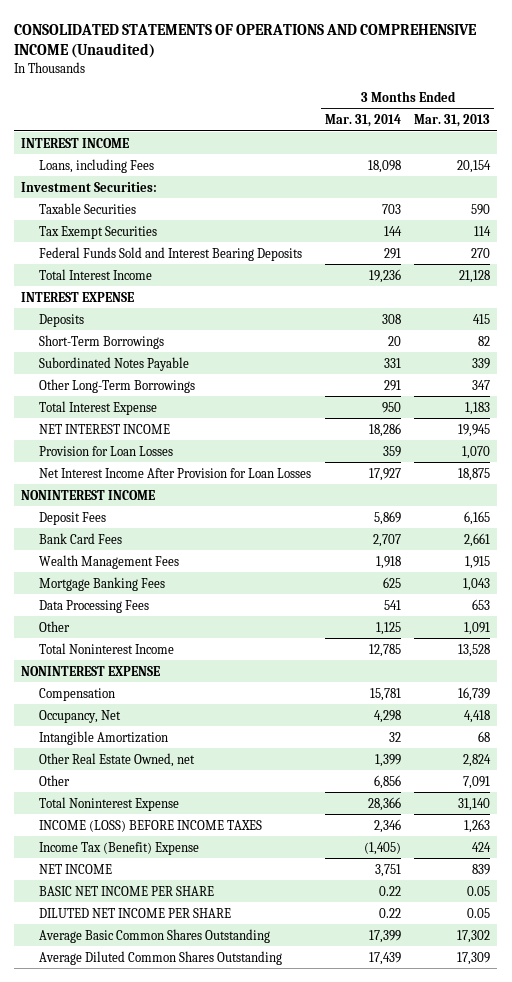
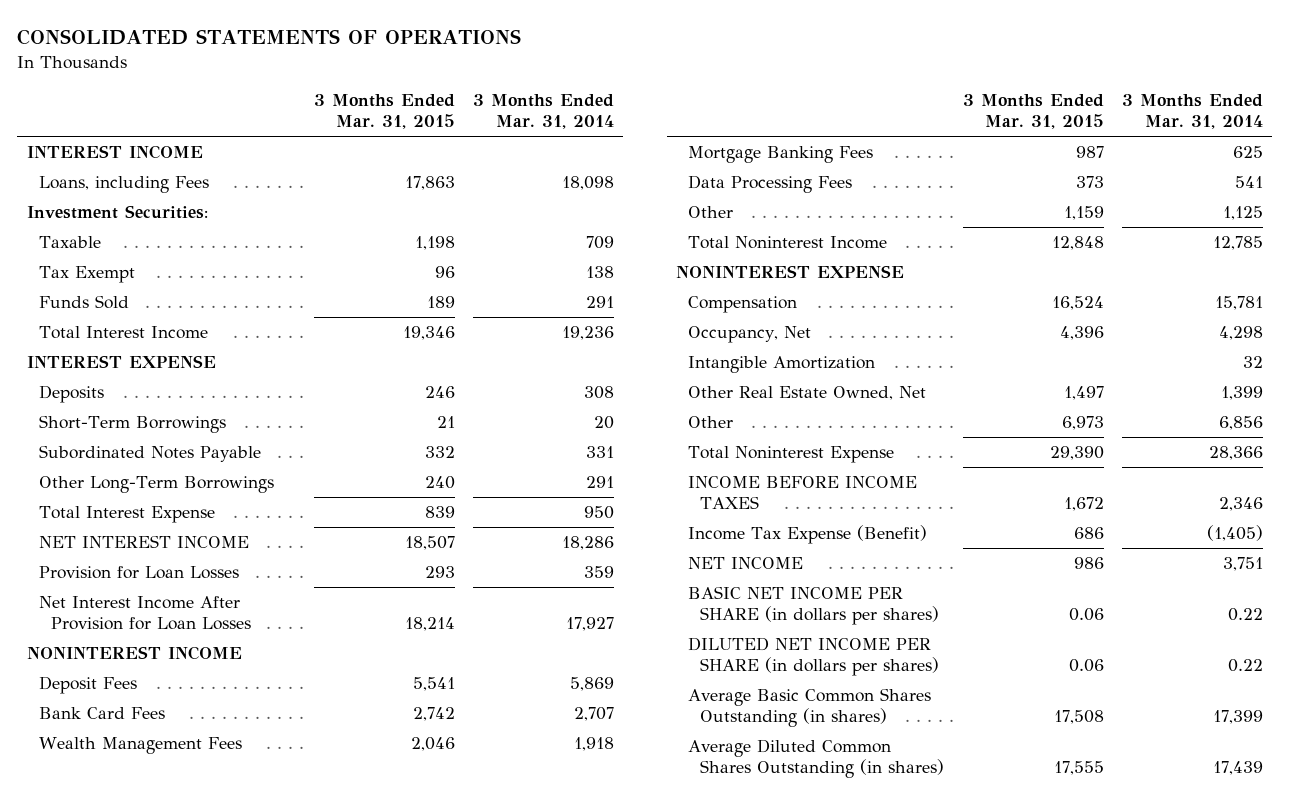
- CONSOLIDATED STATEMENTS OF OPERATIONS AND COMPREHENSIVE INCOME (Unaudited)
+ CONSOLIDATED STATEMENTS OF OPERATIONS
- | 3 Months Ended Mar. 31, 2014 | 3 Months Ended Mar. 31, 2013
+ | 3 Months Ended Mar. 31, 2015 | 3 Months Ended Mar. 31, 2014
- Taxable Securities | 703 | 590
- Tax Exempt Securities | 144 | 114
- Federal Funds Sold and Interest Bearing Deposits | 291 | 270
+ Taxable | 1,198 | 709
+ Tax Exempt | 96 | 138
+ Funds Sold | 189 | 291
- Other Real Estate Owned, net | 1,399 | 2,824
+ Other Real Estate Owned, Net | 1,497 | 1,399
- INCOME (LOSS) BEFORE INCOME TAXES | 2,346 | 1,263
- Income Tax (Benefit) Expense | (1,405) | 424
+ INCOME BEFORE INCOME TAXES | 1,672 | 2,346
+ Income Tax Expense (Benefit) | 686 | (1,405)
- BASIC NET INCOME PER SHARE | 0.22 | 0.05
- DILUTED NET INCOME PER SHARE | 0.22 | 0.05
- Average Basic Common Shares Outstanding | 17,399 | 17,302
- Average Diluted Common Shares Outstanding | 17,439 | 17,309
+ BASIC NET INCOME PER SHARE (in dollars per shares) | 0.06 | 0.22
+ DILUTED NET INCOME PER SHARE (in dollars per shares) | 0.06 | 0.22
+ Average Basic Common Shares Outstanding (in shares) | 17,508 | 17,399
+ Average Diluted Common Shares Outstanding (in shares) | 17,555 | 17,439

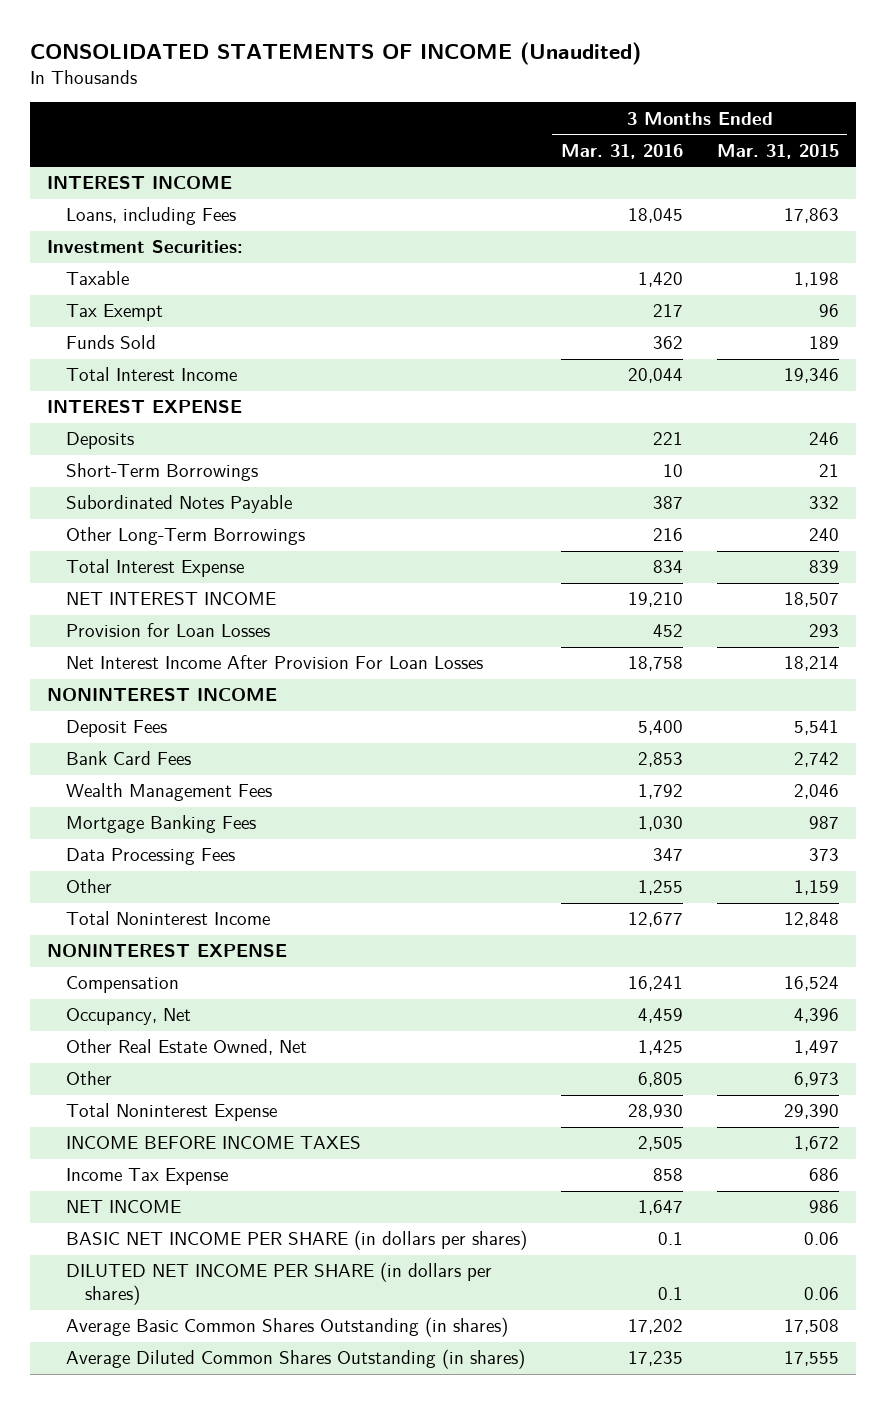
- CONSOLIDATED STATEMENTS OF OPERATIONS
+ CONSOLIDATED STATEMENTS OF INCOME (Unaudited)
- | 3 Months Ended Mar. 31, 2015 | 3 Months Ended Mar. 31, 2014
+ | 3 Months Ended Mar. 31, 2016 | 3 Months Ended Mar. 31, 2015
- Net Interest Income After Provision for Loan Losses | 18,214 | 17,927
+ Net Interest Income After Provision For Loan Losses | 18,758 | 18,214
- Intangible Amortization | | 32
- Income Tax Expense (Benefit) | 686 | (1,405)
+ Income Tax Expense | 858 | 686

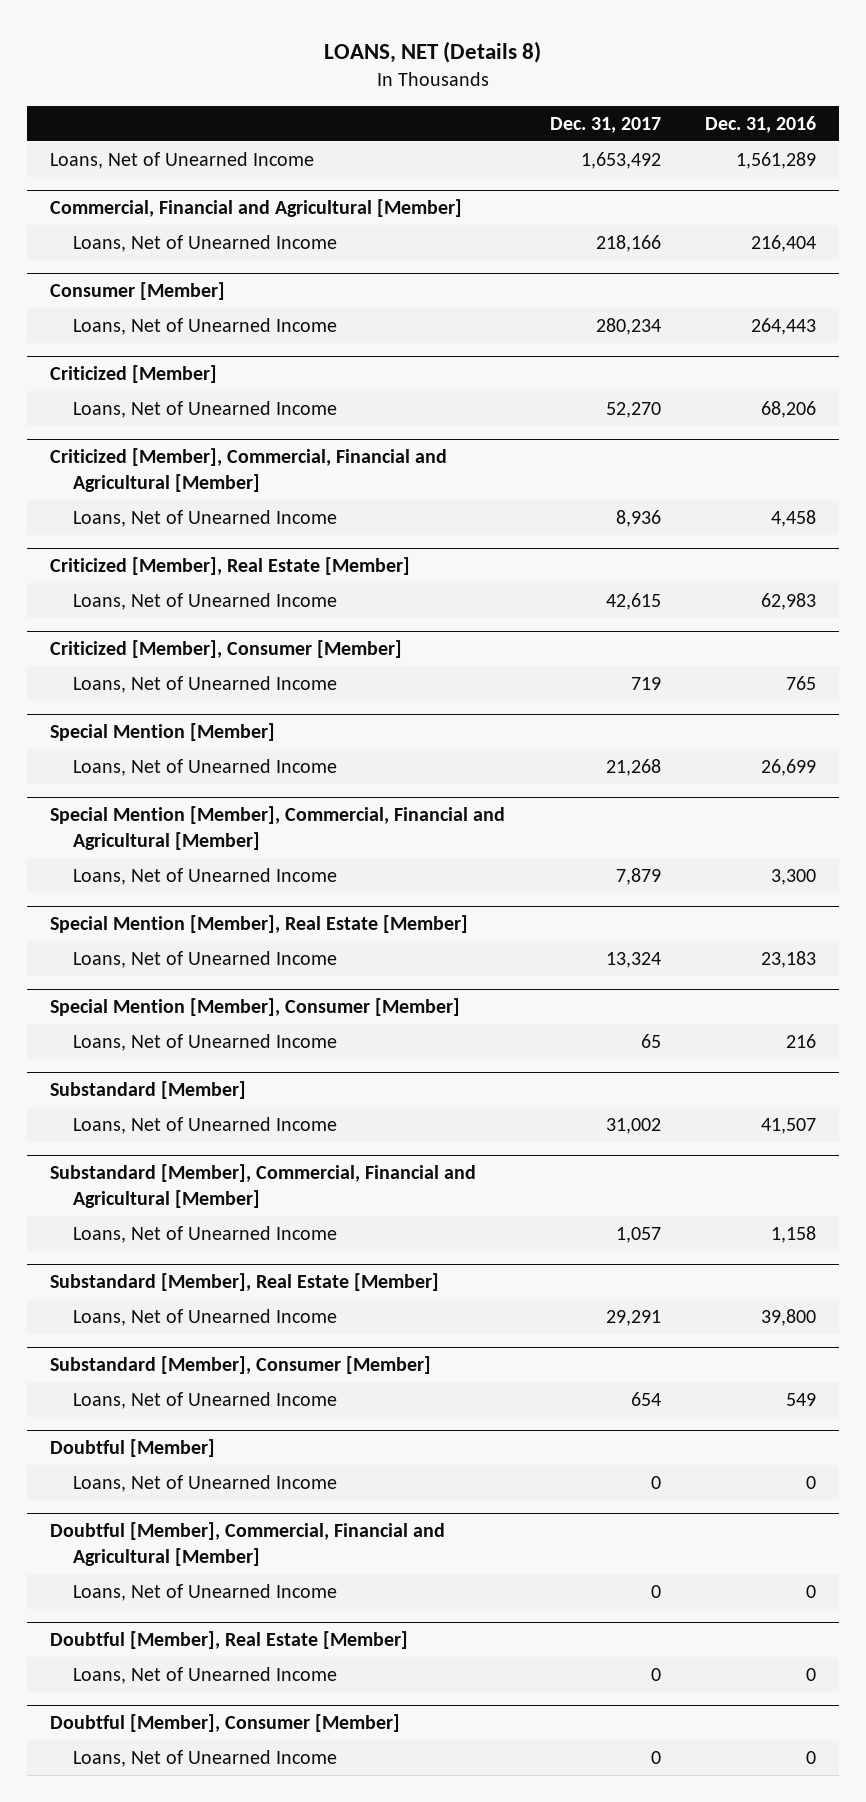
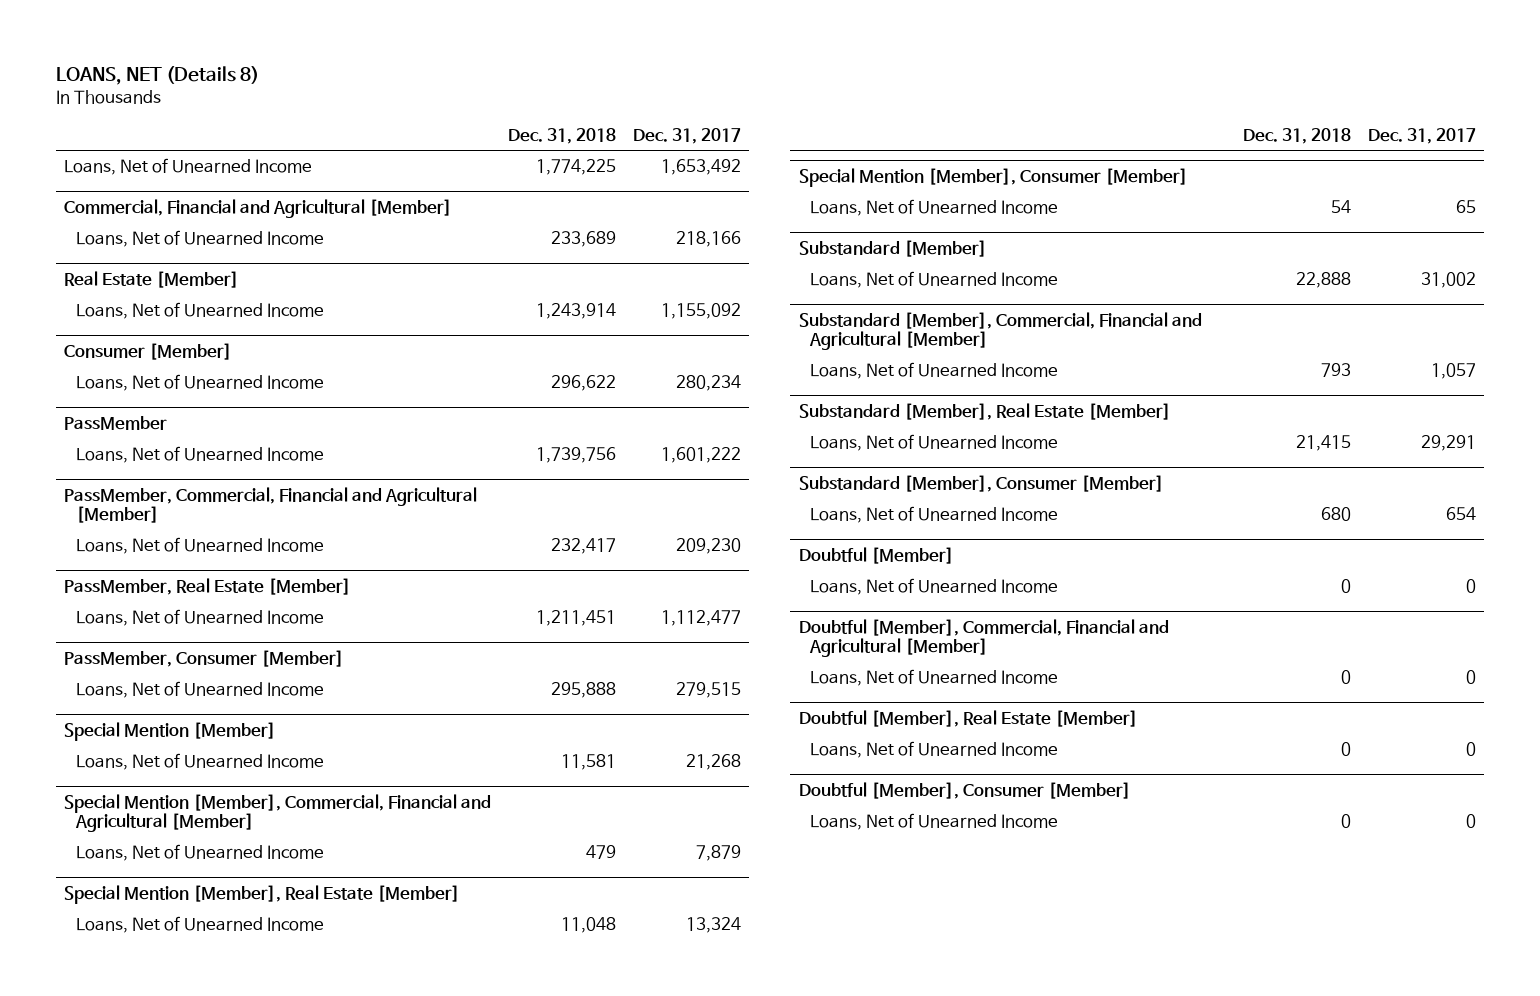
- | Dec. 31, 2017 | Dec. 31, 2016
+ | Dec. 31, 2018 | Dec. 31, 2017
+ Real Estate [Member]
+ Loans, Net of Unearned Income | 1,243,914 | 1,155,092
- Criticized [Member]
- Loans, Net of Unearned Income | 52,270 | 68,206
- Criticized [Member], Commercial, Financial and Agricultural [Member]
- Loans, Net of Unearned Income | 8,936 | 4,458
- Criticized [Member], Real Estate [Member]
- Loans, Net of Unearned Income | 42,615 | 62,983
- Criticized [Member], Consumer [Member]
- Loans, Net of Unearned Income | 719 | 765
+ PassMember
+ Loans, Net of Unearned Income | 1,739,756 | 1,601,222
+ PassMember, Commercial, Financial and Agricultural [Member]
+ Loans, Net of Unearned Income | 232,417 | 209,230
+ PassMember, Real Estate [Member]
+ Loans, Net of Unearned Income | 1,211,451 | 1,112,477
+ PassMember, Consumer [Member]
+ Loans, Net of Unearned Income | 295,888 | 279,515

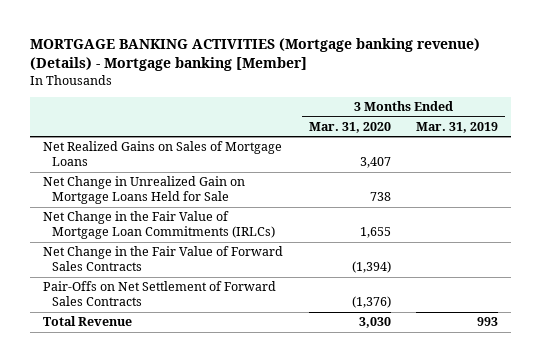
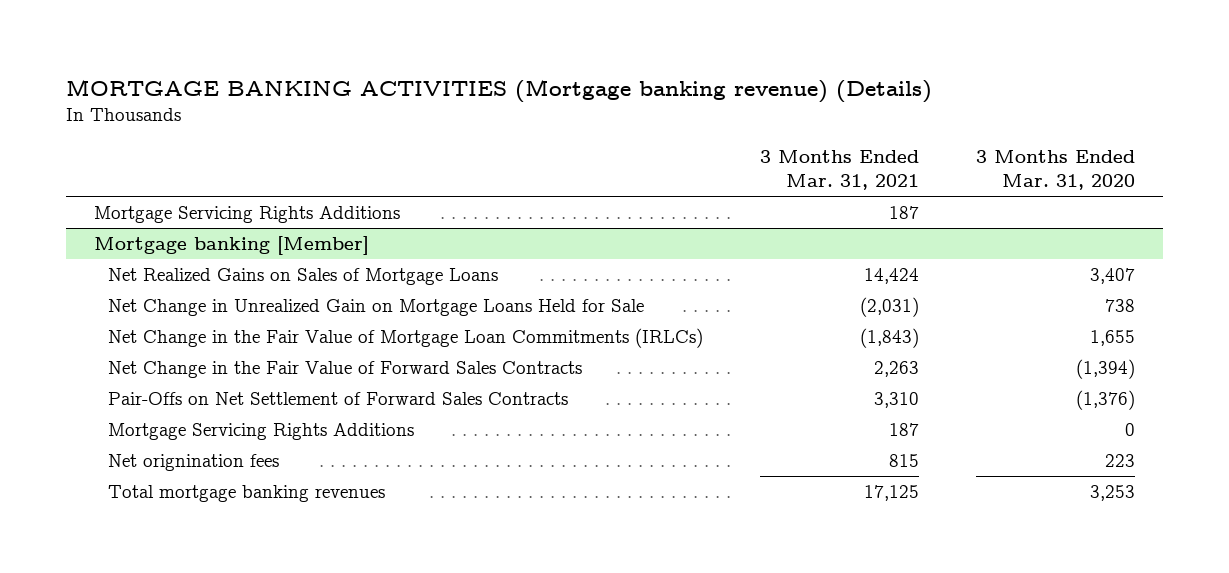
- MORTGAGE BANKING ACTIVITIES (Mortgage banking revenue) (Details) - Mortgage banking [Member]
+ MORTGAGE BANKING ACTIVITIES (Mortgage banking revenue) (Details)
- | 3 Months Ended Mar. 31, 2020 | 3 Months Ended Mar. 31, 2019
+ | 3 Months Ended Mar. 31, 2021 | 3 Months Ended Mar. 31, 2020
+ Mortgage Servicing Rights Additions | 187 |
+ Mortgage banking [Member]
- Total Revenue | 3,030 | 993
+ Mortgage Servicing Rights Additions | 187 | 0
+ Net orignination fees | 815 | 223
+ Total mortgage banking revenues | 17,125 | 3,253

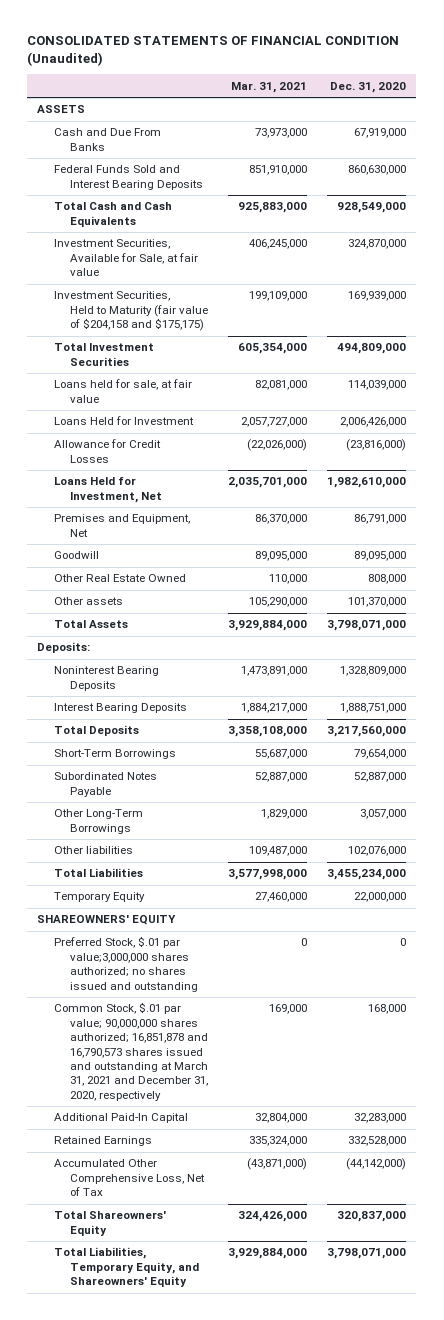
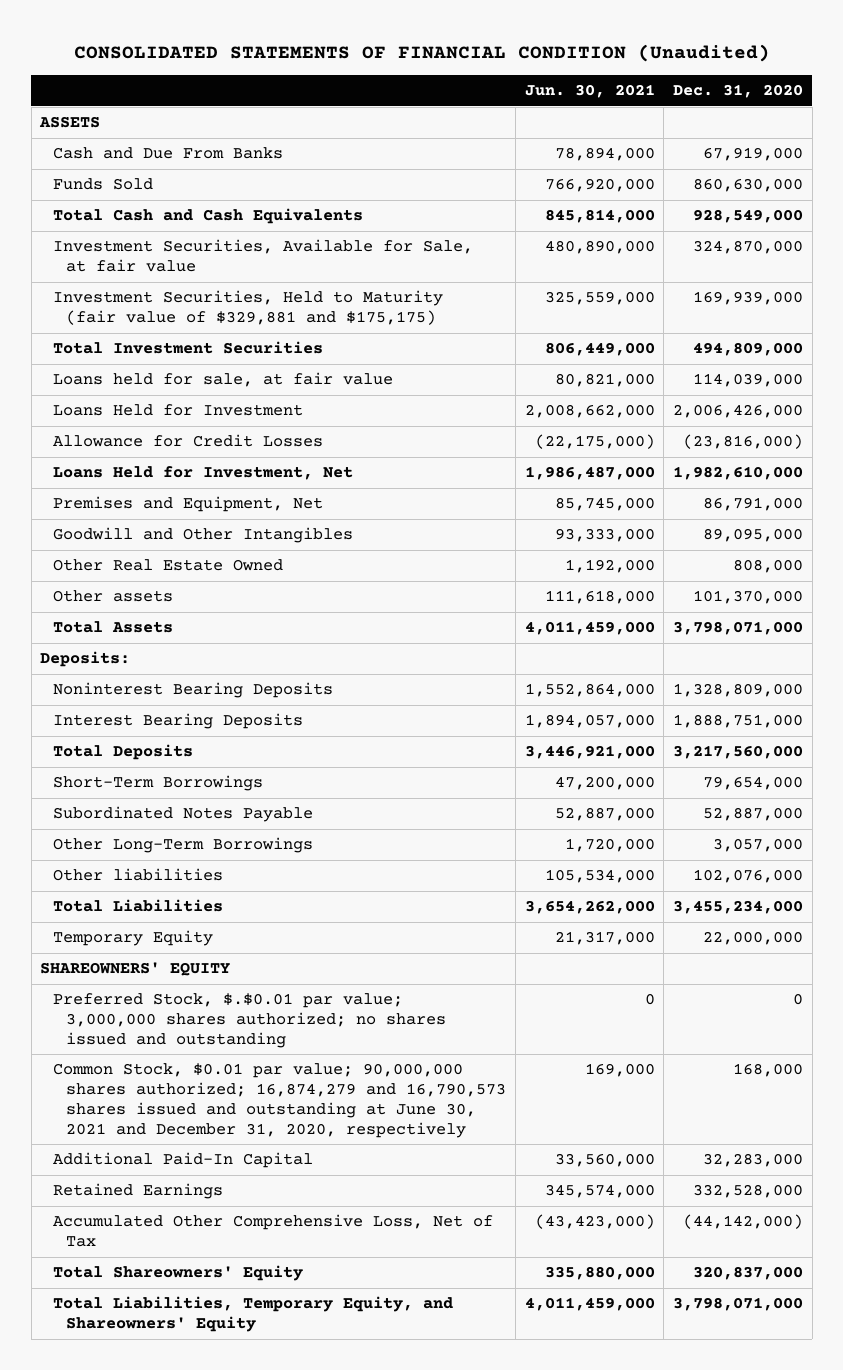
- | Mar. 31, 2021 | Dec. 31, 2020
+ | Jun. 30, 2021 | Dec. 31, 2020
- Federal Funds Sold and Interest Bearing Deposits | 851,910,000 | 860,630,000
+ Funds Sold | 766,920,000 | 860,630,000
- Investment Securities, Held to Maturity (fair value of $204,158 and $175,175) | 199,109,000 | 169,939,000
+ Investment Securities, Held to Maturity (fair value of $329,881 and $175,175) | 325,559,000 | 169,939,000
- Goodwill | 89,095,000 | 89,095,000
+ Goodwill and Other Intangibles | 93,333,000 | 89,095,000
- Preferred Stock, $.01 par value;3,000,000 shares authorized; no shares issued and outstanding | 0 | 0
- Common Stock, $.01 par value; 90,000,000 shares authorized; 16,851,878 and 16,790,573 shares issued and outstanding at March 31, 2021 and December 31, 2020, respectively | 169,000 | 168,000
+ Preferred Stock, $.$0.01 par value; 3,000,000 shares authorized; no shares issued and outstanding | 0 | 0
+ Common Stock, $0.01 par value; 90,000,000 shares authorized; 16,874,279 and 16,790,573 shares issued and outstanding at June 30, 2021 and December 31, 2020, respectively | 169,000 | 168,000

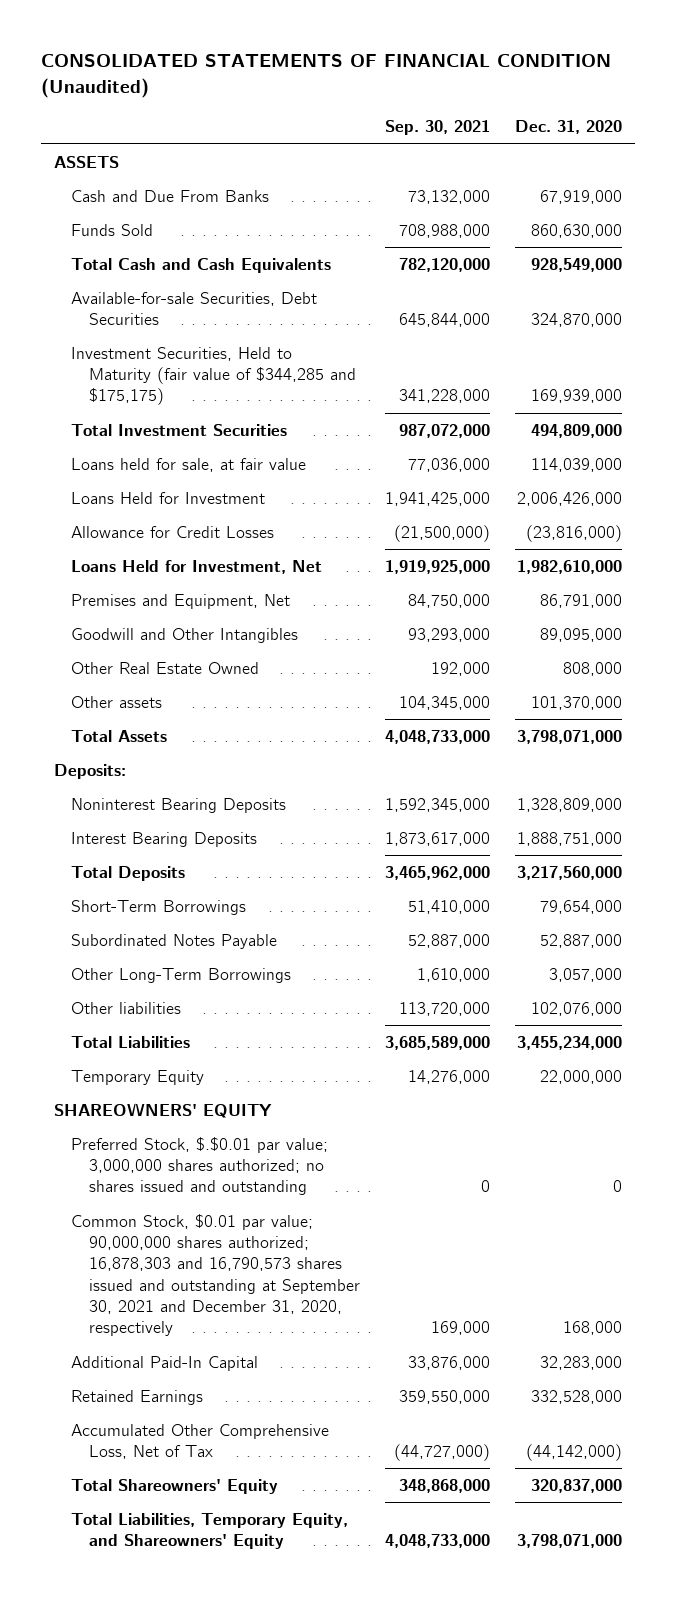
- | Jun. 30, 2021 | Dec. 31, 2020
+ | Sep. 30, 2021 | Dec. 31, 2020
- Investment Securities, Available for Sale, at fair value | 480,890,000 | 324,870,000
- Investment Securities, Held to Maturity (fair value of $329,881 and $175,175) | 325,559,000 | 169,939,000
+ Available-for-sale Securities, Debt Securities | 645,844,000 | 324,870,000
+ Investment Securities, Held to Maturity (fair value of $344,285 and $175,175) | 341,228,000 | 169,939,000
- Common Stock, $0.01 par value; 90,000,000 shares authorized; 16,874,279 and 16,790,573 shares issued and outstanding at June 30, 2021 and December 31, 2020, respectively | 169,000 | 168,000
+ Common Stock, $0.01 par value; 90,000,000 shares authorized; 16,878,303 and 16,790,573 shares issued and outstanding at September 30, 2021 and December 31, 2020, respectively | 169,000 | 168,000

